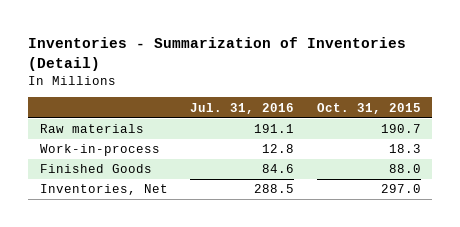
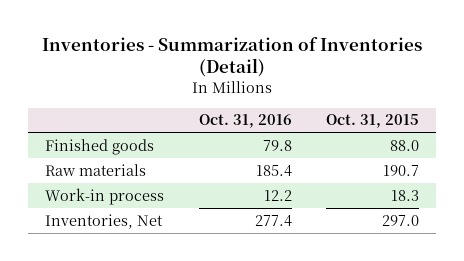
- | Jul. 31, 2016 | Oct. 31, 2015
+ | Oct. 31, 2016 | Oct. 31, 2015
+ Finished goods | 79.8 | 88.0
- Work-in-process | 12.8 | 18.3
- Finished Goods | 84.6 | 88.0
+ Work-in process | 12.2 | 18.3

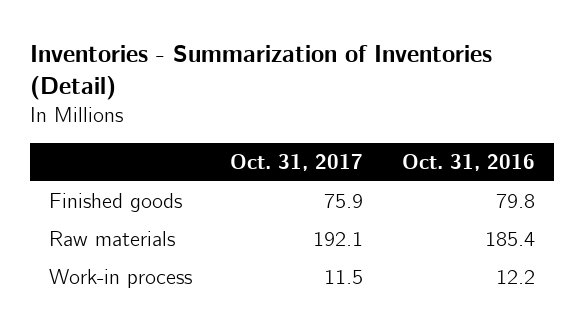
- | Oct. 31, 2016 | Oct. 31, 2015
+ | Oct. 31, 2017 | Oct. 31, 2016
- Inventories, Net | 277.4 | 297.0

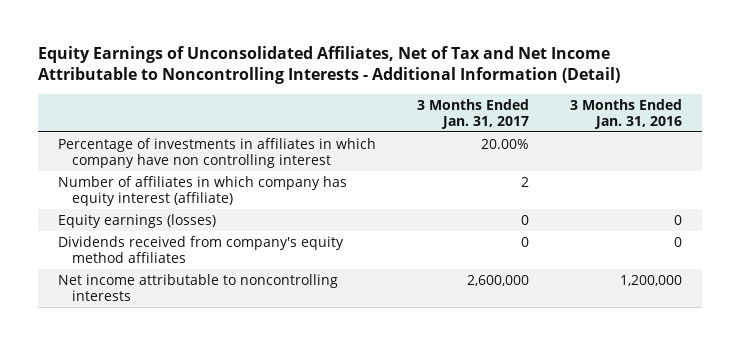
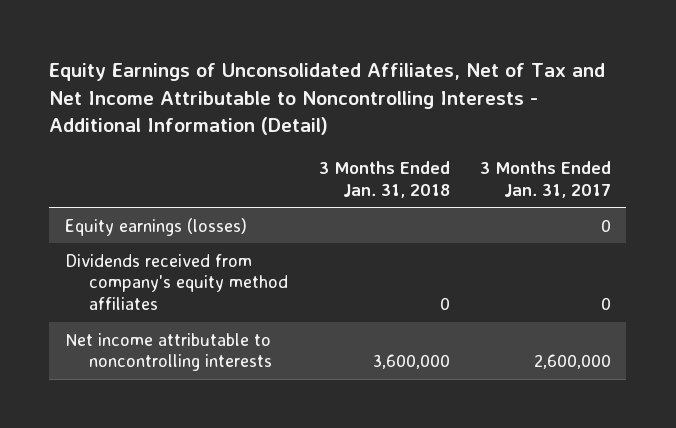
- | 3 Months Ended Jan. 31, 2017 | 3 Months Ended Jan. 31, 2016
+ | 3 Months Ended Jan. 31, 2018 | 3 Months Ended Jan. 31, 2017
- Percentage of investments in affiliates in which company have non controlling interest | 20.00% |
- Number of affiliates in which company has equity interest (affiliate) | 2 |

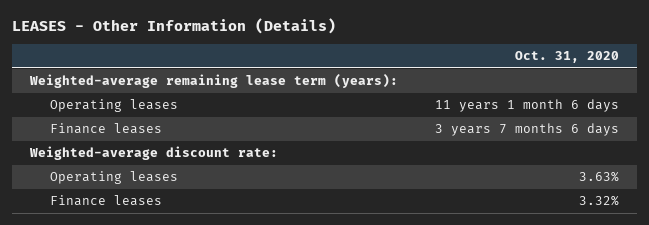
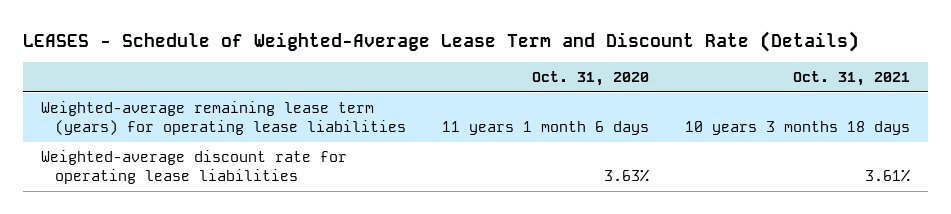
- LEASES - Other Information (Details)
+ LEASES - Schedule of Weighted-Average Lease Term and Discount Rate (Details)
- | Oct. 31, 2020
+ | Oct. 31, 2020 | Oct. 31, 2021
- Weighted-average remaining lease term (years):
- Operating leases | 11 years 1 month 6 days
- Finance leases | 3 years 7 months 6 days
- Weighted-average discount rate:
- Operating leases | 3.63%
- Finance leases | 3.32%
+ Weighted-average remaining lease term (years) for operating lease liabilities | 11 years 1 month 6 days | 10 years 3 months 18 days
+ Weighted-average discount rate for operating lease liabilities | 3.63% | 3.61%

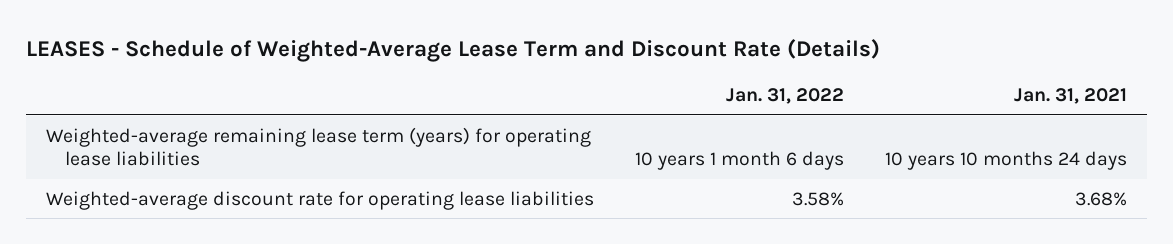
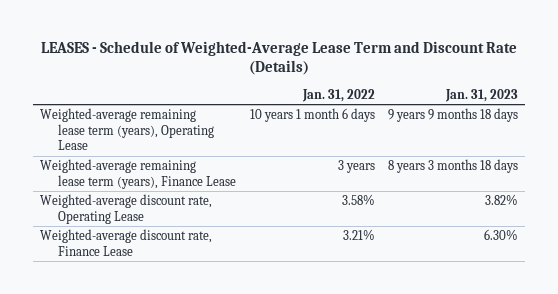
- | Jan. 31, 2022 | Jan. 31, 2021
+ | Jan. 31, 2022 | Jan. 31, 2023
- Weighted-average remaining lease term (years) for operating lease liabilities | 10 years 1 month 6 days | 10 years 10 months 24 days
- Weighted-average discount rate for operating lease liabilities | 3.58% | 3.68%
+ Weighted-average remaining lease term (years), Operating Lease | 10 years 1 month 6 days | 9 years 9 months 18 days
+ Weighted-average remaining lease term (years), Finance Lease | 3 years | 8 years 3 months 18 days
+ Weighted-average discount rate, Operating Lease | 3.58% | 3.82%
+ Weighted-average discount rate, Finance Lease | 3.21% | 6.30%

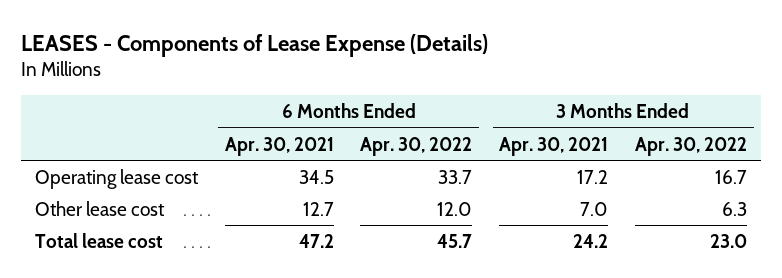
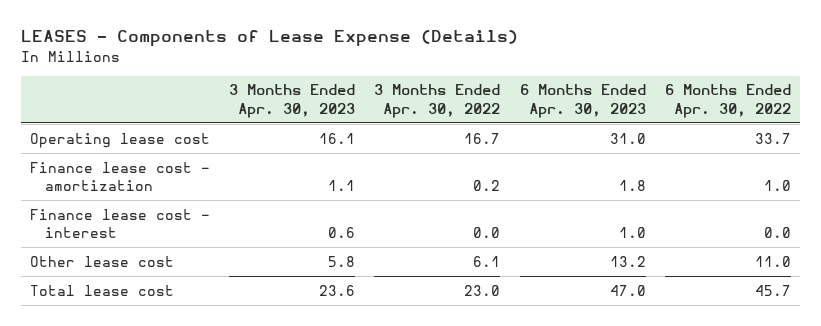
- | 6 Months Ended Apr. 30, 2021 | 6 Months Ended Apr. 30, 2022 | 3 Months Ended Apr. 30, 2021 | 3 Months Ended Apr. 30, 2022
+ | 3 Months Ended Apr. 30, 2023 | 3 Months Ended Apr. 30, 2022 | 6 Months Ended Apr. 30, 2023 | 6 Months Ended Apr. 30, 2022
- Other lease cost | 12.7 | 12.0 | 7.0 | 6.3
+ Finance lease cost - amortization | 1.1 | 0.2 | 1.8 | 1.0
+ Finance lease cost - interest | 0.6 | 0.0 | 1.0 | 0.0
+ Other lease cost | 5.8 | 6.1 | 13.2 | 11.0

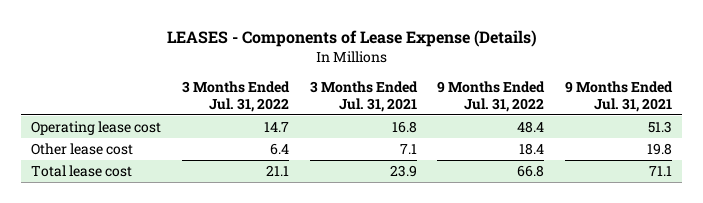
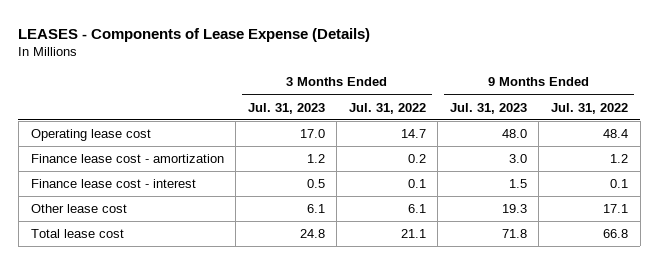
- | 3 Months Ended Jul. 31, 2022 | 3 Months Ended Jul. 31, 2021 | 9 Months Ended Jul. 31, 2022 | 9 Months Ended Jul. 31, 2021
+ | 3 Months Ended Jul. 31, 2023 | 3 Months Ended Jul. 31, 2022 | 9 Months Ended Jul. 31, 2023 | 9 Months Ended Jul. 31, 2022
- Other lease cost | 6.4 | 7.1 | 18.4 | 19.8
+ Finance lease cost - amortization | 1.2 | 0.2 | 3.0 | 1.2
+ Finance lease cost - interest | 0.5 | 0.1 | 1.5 | 0.1
+ Other lease cost | 6.1 | 6.1 | 19.3 | 17.1

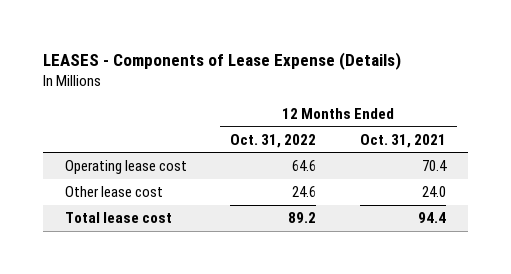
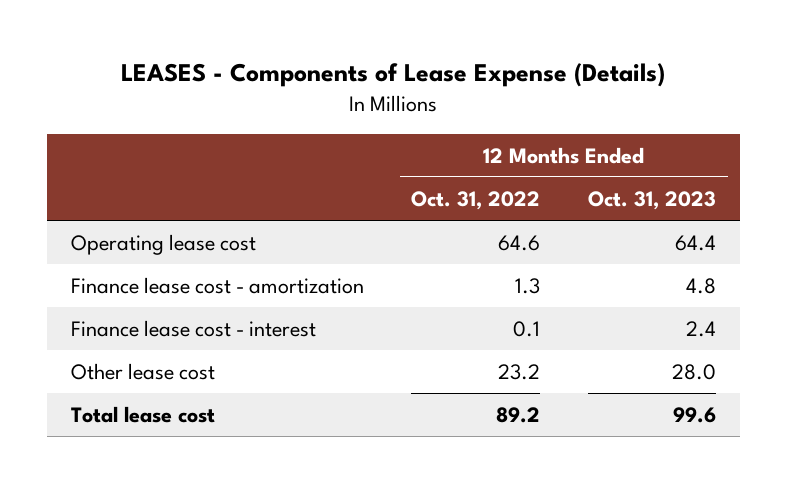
- | 12 Months Ended Oct. 31, 2022 | 12 Months Ended Oct. 31, 2021
+ | 12 Months Ended Oct. 31, 2022 | 12 Months Ended Oct. 31, 2023
- Other lease cost | 24.6 | 24.0
+ Finance lease cost - amortization | 1.3 | 4.8
+ Finance lease cost - interest | 0.1 | 2.4
+ Other lease cost | 23.2 | 28.0

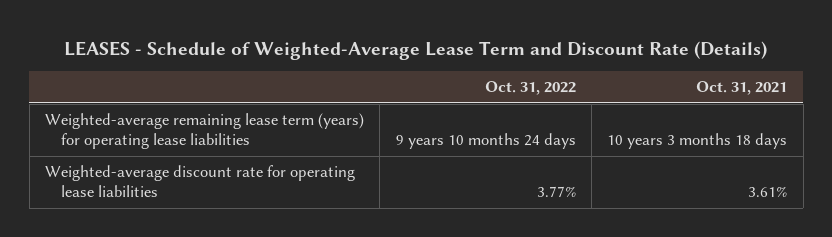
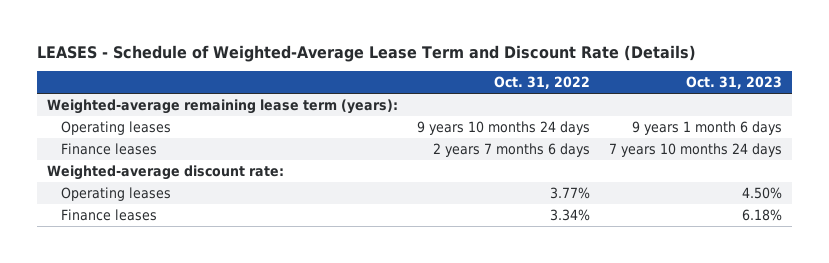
- | Oct. 31, 2022 | Oct. 31, 2021
+ | Oct. 31, 2022 | Oct. 31, 2023
- Weighted-average remaining lease term (years) for operating lease liabilities | 9 years 10 months 24 days | 10 years 3 months 18 days
- Weighted-average discount rate for operating lease liabilities | 3.77% | 3.61%
+ Weighted-average remaining lease term (years):
+ Operating leases | 9 years 10 months 24 days | 9 years 1 month 6 days
+ Finance leases | 2 years 7 months 6 days | 7 years 10 months 24 days
+ Weighted-average discount rate:
+ Operating leases | 3.77% | 4.50%
+ Finance leases | 3.34% | 6.18%

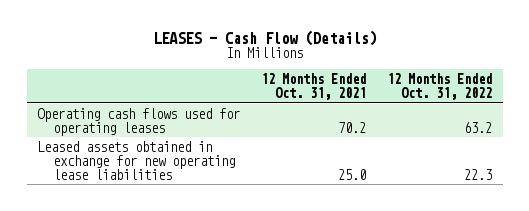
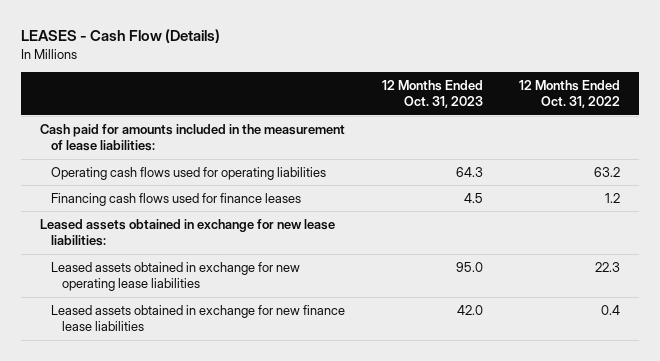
- | 12 Months Ended Oct. 31, 2021 | 12 Months Ended Oct. 31, 2022
+ | 12 Months Ended Oct. 31, 2023 | 12 Months Ended Oct. 31, 2022
- Operating cash flows used for operating leases | 70.2 | 63.2
+ Cash paid for amounts included in the measurement of lease liabilities:
+ Operating cash flows used for operating liabilities | 64.3 | 63.2
+ Financing cash flows used for finance leases | 4.5 | 1.2
+ Leased assets obtained in exchange for new lease liabilities:
+ Leased assets obtained in exchange for new finance lease liabilities | 42.0 | 0.4

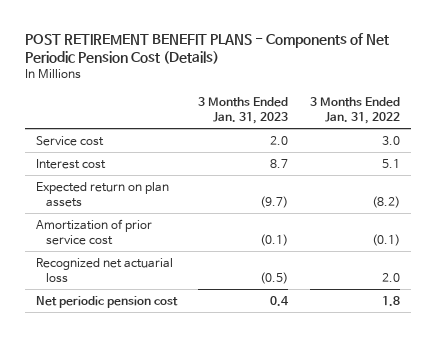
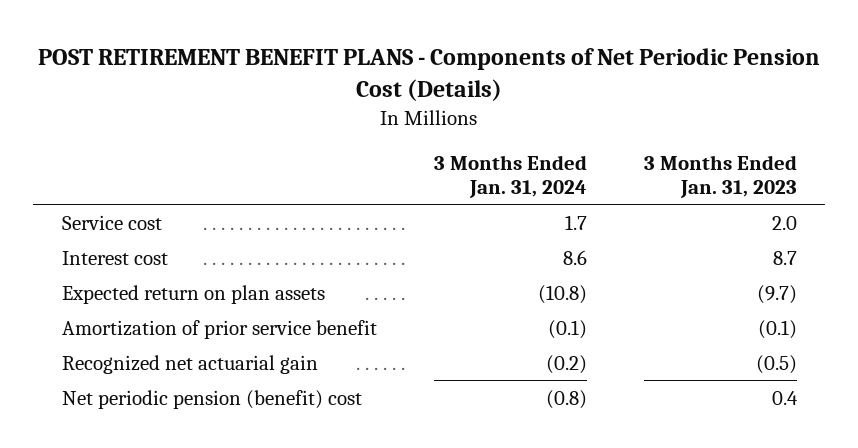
- | 3 Months Ended Jan. 31, 2023 | 3 Months Ended Jan. 31, 2022
+ | 3 Months Ended Jan. 31, 2024 | 3 Months Ended Jan. 31, 2023
- Amortization of prior service cost | (0.1) | (0.1)
- Recognized net actuarial loss | (0.5) | 2.0
- Net periodic pension cost | 0.4 | 1.8
+ Amortization of prior service benefit | (0.1) | (0.1)
+ Recognized net actuarial gain | (0.2) | (0.5)
+ Net periodic pension (benefit) cost | (0.8) | 0.4

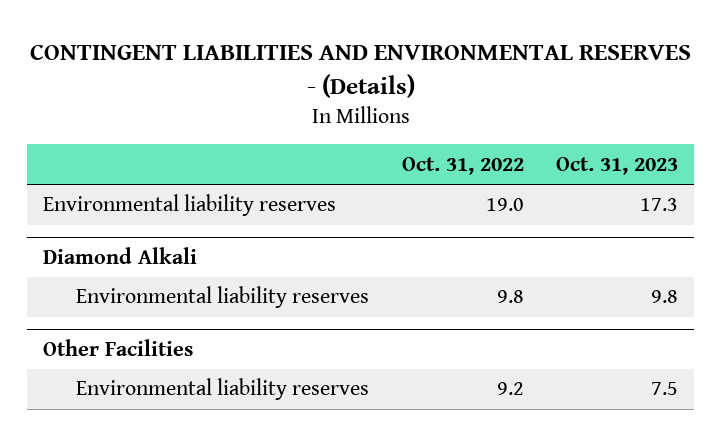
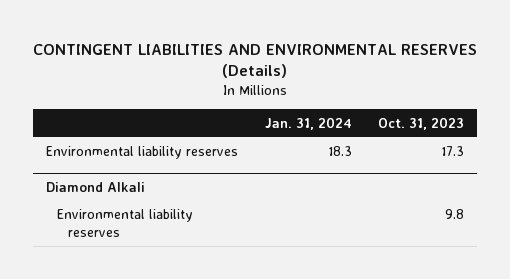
- CONTINGENT LIABILITIES AND ENVIRONMENTAL RESERVES - (Details)
+ CONTINGENT LIABILITIES AND ENVIRONMENTAL RESERVES (Details)
- | Oct. 31, 2022 | Oct. 31, 2023
+ | Jan. 31, 2024 | Oct. 31, 2023
- Other Facilities
- Environmental liability reserves | 9.2 | 7.5

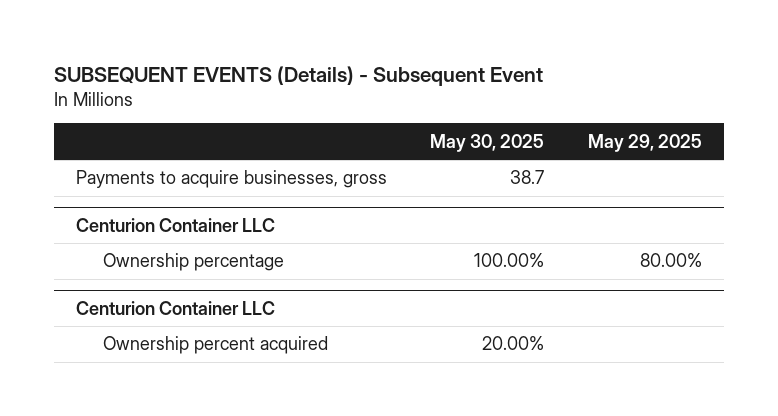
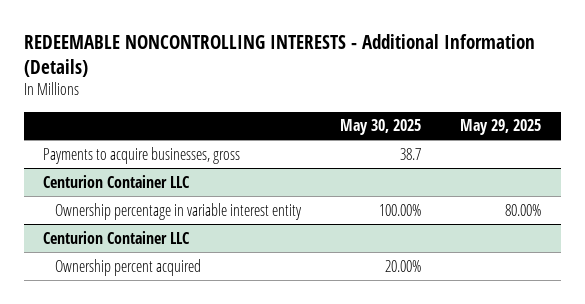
- SUBSEQUENT EVENTS (Details) - Subsequent Event
+ REDEEMABLE NONCONTROLLING INTERESTS - Additional Information (Details)
@ Centurion Container LLC
- Ownership percentage | 100.00% | 80.00%
+ Ownership percentage in variable interest entity | 100.00% | 80.00%

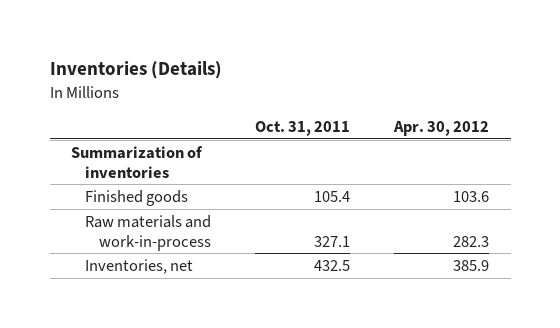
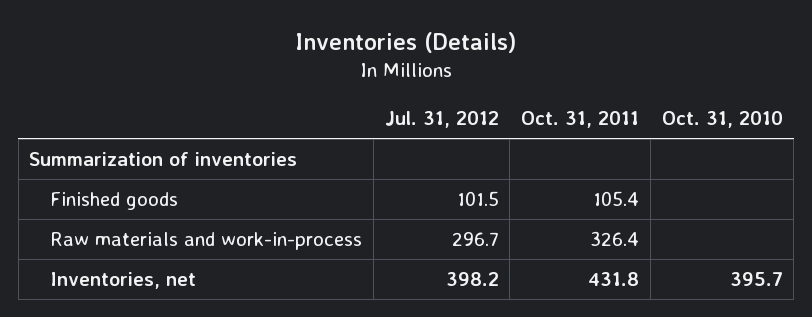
- | Oct. 31, 2011 | Apr. 30, 2012
+ | Jul. 31, 2012 | Oct. 31, 2011 | Oct. 31, 2010
- Raw materials and work-in-process | 327.1 | 282.3
- Inventories, net | 432.5 | 385.9
+ Raw materials and work-in-process | 296.7 | 326.4 |
+ Inventories, net | 398.2 | 431.8 | 395.7

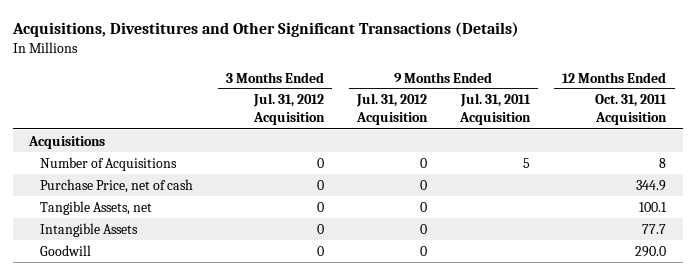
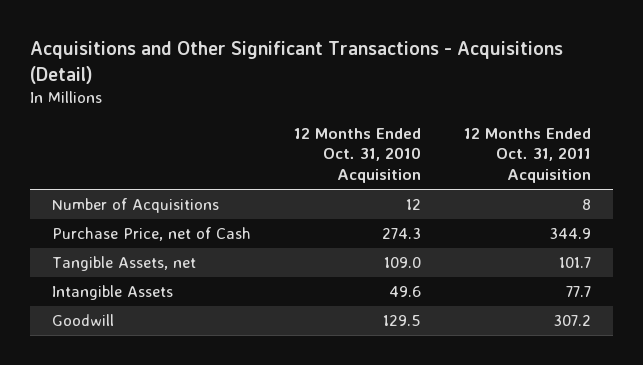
- Acquisitions, Divestitures and Other Significant Transactions (Details)
+ Acquisitions and Other Significant Transactions - Acquisitions (Detail)
- | 3 Months Ended Jul. 31, 2012 Acquisition | 9 Months Ended Jul. 31, 2012 Acquisition | 9 Months Ended Jul. 31, 2011 Acquisition | 12 Months Ended Oct. 31, 2011 Acquisition
+ | 12 Months Ended Oct. 31, 2010 Acquisition | 12 Months Ended Oct. 31, 2011 Acquisition
- Acquisitions
- Purchase Price, net of cash | 0 | 0 | | 344.9
- Tangible Assets, net | 0 | 0 | | 100.1
+ Purchase Price, net of Cash | 274.3 | 344.9
+ Tangible Assets, net | 109.0 | 101.7
- Goodwill | 0 | 0 | | 290.0
+ Goodwill | 129.5 | 307.2

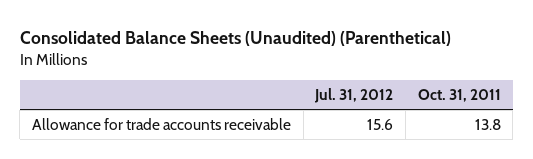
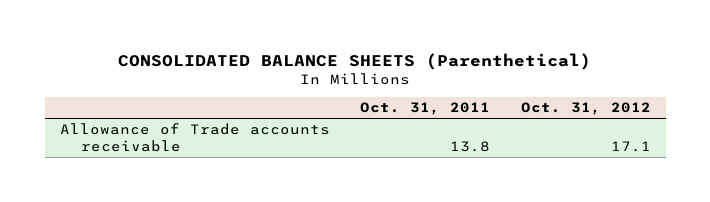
- Consolidated Balance Sheets (Unaudited) (Parenthetical)
+ CONSOLIDATED BALANCE SHEETS (Parenthetical)
- | Jul. 31, 2012 | Oct. 31, 2011
+ | Oct. 31, 2011 | Oct. 31, 2012
- Allowance for trade accounts receivable | 15.6 | 13.8
+ Allowance of Trade accounts receivable | 13.8 | 17.1

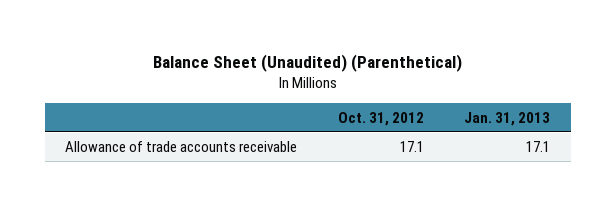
- CONSOLIDATED BALANCE SHEETS (Parenthetical)
+ Balance Sheet (Unaudited) (Parenthetical)
- | Oct. 31, 2011 | Oct. 31, 2012
+ | Oct. 31, 2012 | Jan. 31, 2013
- Allowance of Trade accounts receivable | 13.8 | 17.1
+ Allowance of trade accounts receivable | 17.1 | 17.1

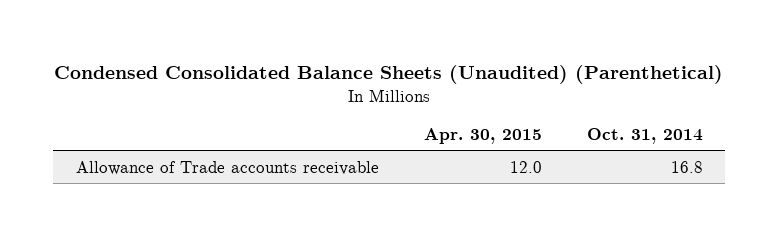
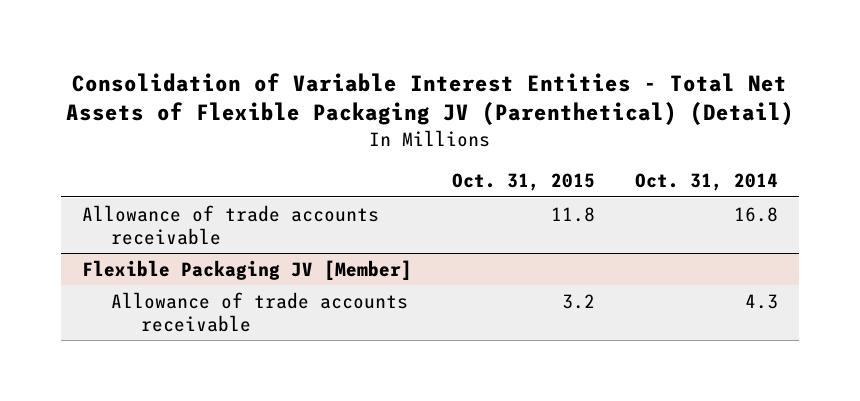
- Condensed Consolidated Balance Sheets (Unaudited) (Parenthetical)
+ Consolidation of Variable Interest Entities - Total Net Assets of Flexible Packaging JV (Parenthetical) (Detail)
- | Apr. 30, 2015 | Oct. 31, 2014
+ | Oct. 31, 2015 | Oct. 31, 2014
- Allowance of Trade accounts receivable | 12.0 | 16.8
+ Allowance of trade accounts receivable | 11.8 | 16.8
+ Flexible Packaging JV [Member]
+ Allowance of trade accounts receivable | 3.2 | 4.3

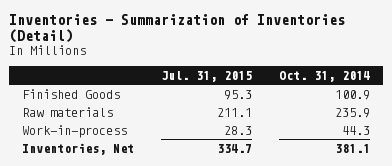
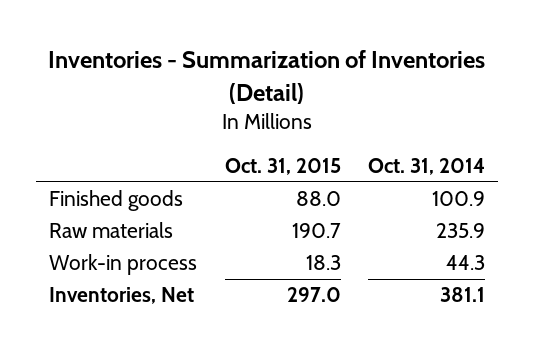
- | Jul. 31, 2015 | Oct. 31, 2014
+ | Oct. 31, 2015 | Oct. 31, 2014
- Finished Goods | 95.3 | 100.9
+ Finished goods | 88.0 | 100.9
- Work-in-process | 28.3 | 44.3
+ Work-in process | 18.3 | 44.3

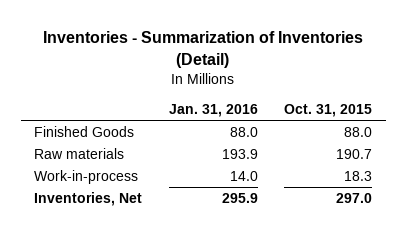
- | Oct. 31, 2015 | Oct. 31, 2014
+ | Jan. 31, 2016 | Oct. 31, 2015
- Finished goods | 88.0 | 100.9
+ Finished Goods | 88.0 | 88.0
- Work-in process | 18.3 | 44.3
+ Work-in-process | 14.0 | 18.3

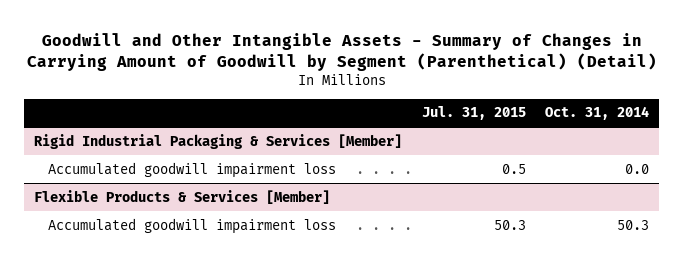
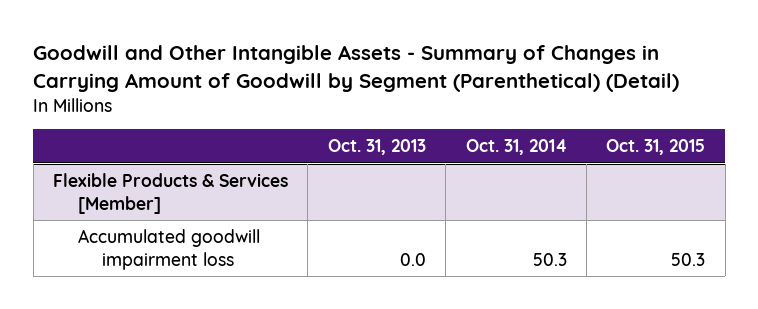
- | Jul. 31, 2015 | Oct. 31, 2014
+ | Oct. 31, 2013 | Oct. 31, 2014 | Oct. 31, 2015
- Rigid Industrial Packaging & Services [Member]
- Accumulated goodwill impairment loss | 0.5 | 0.0

